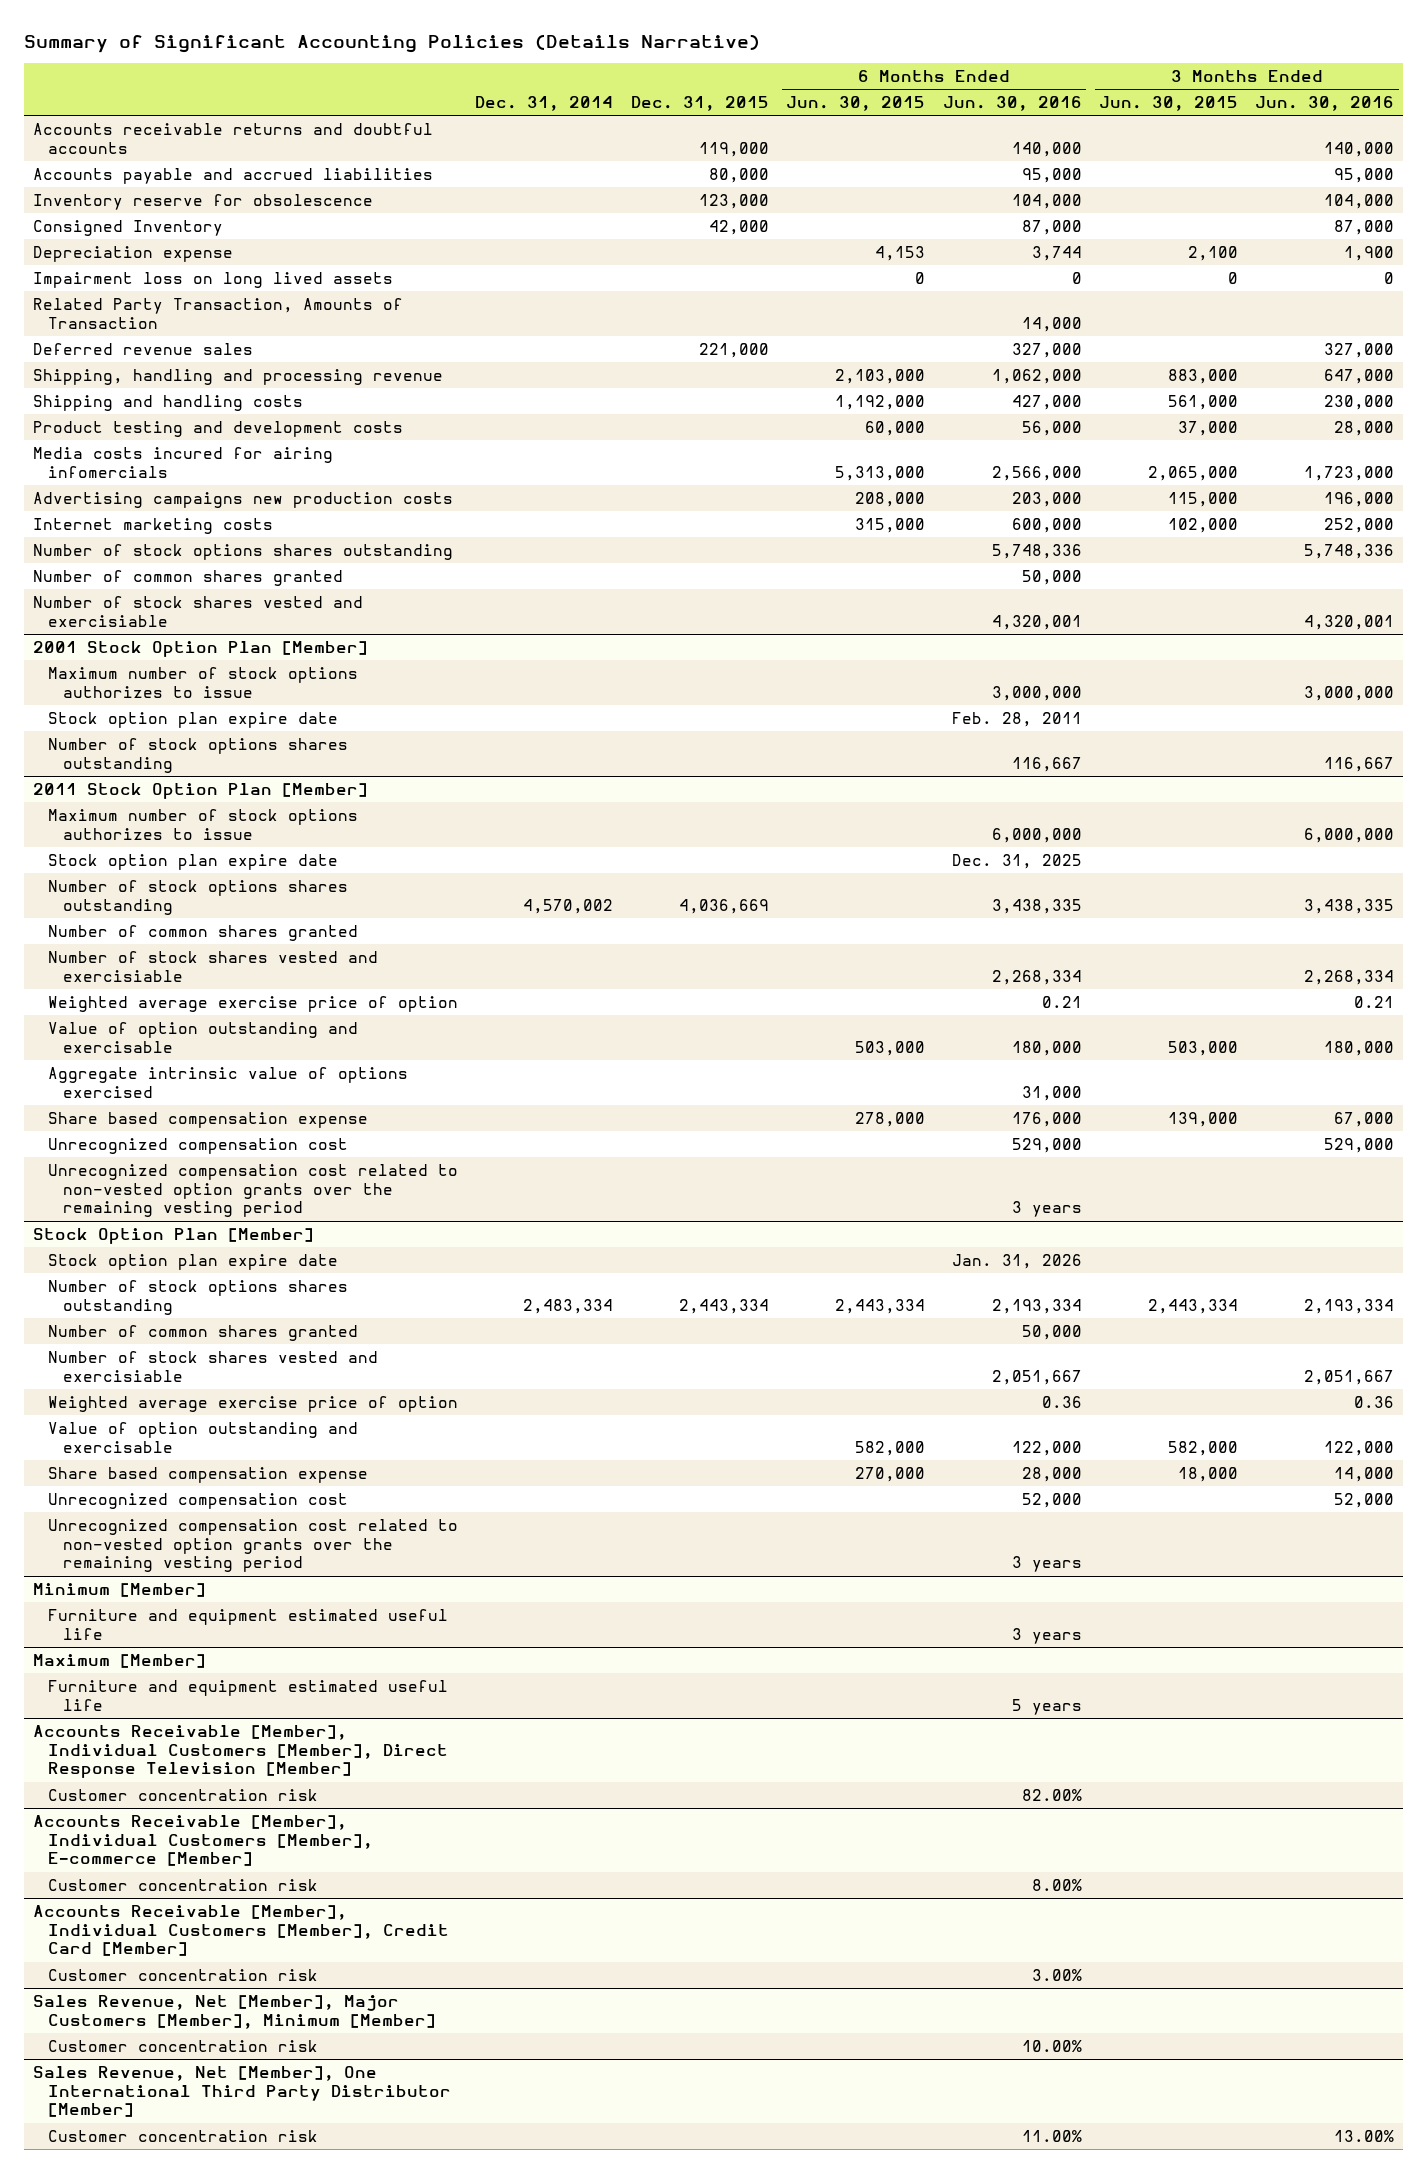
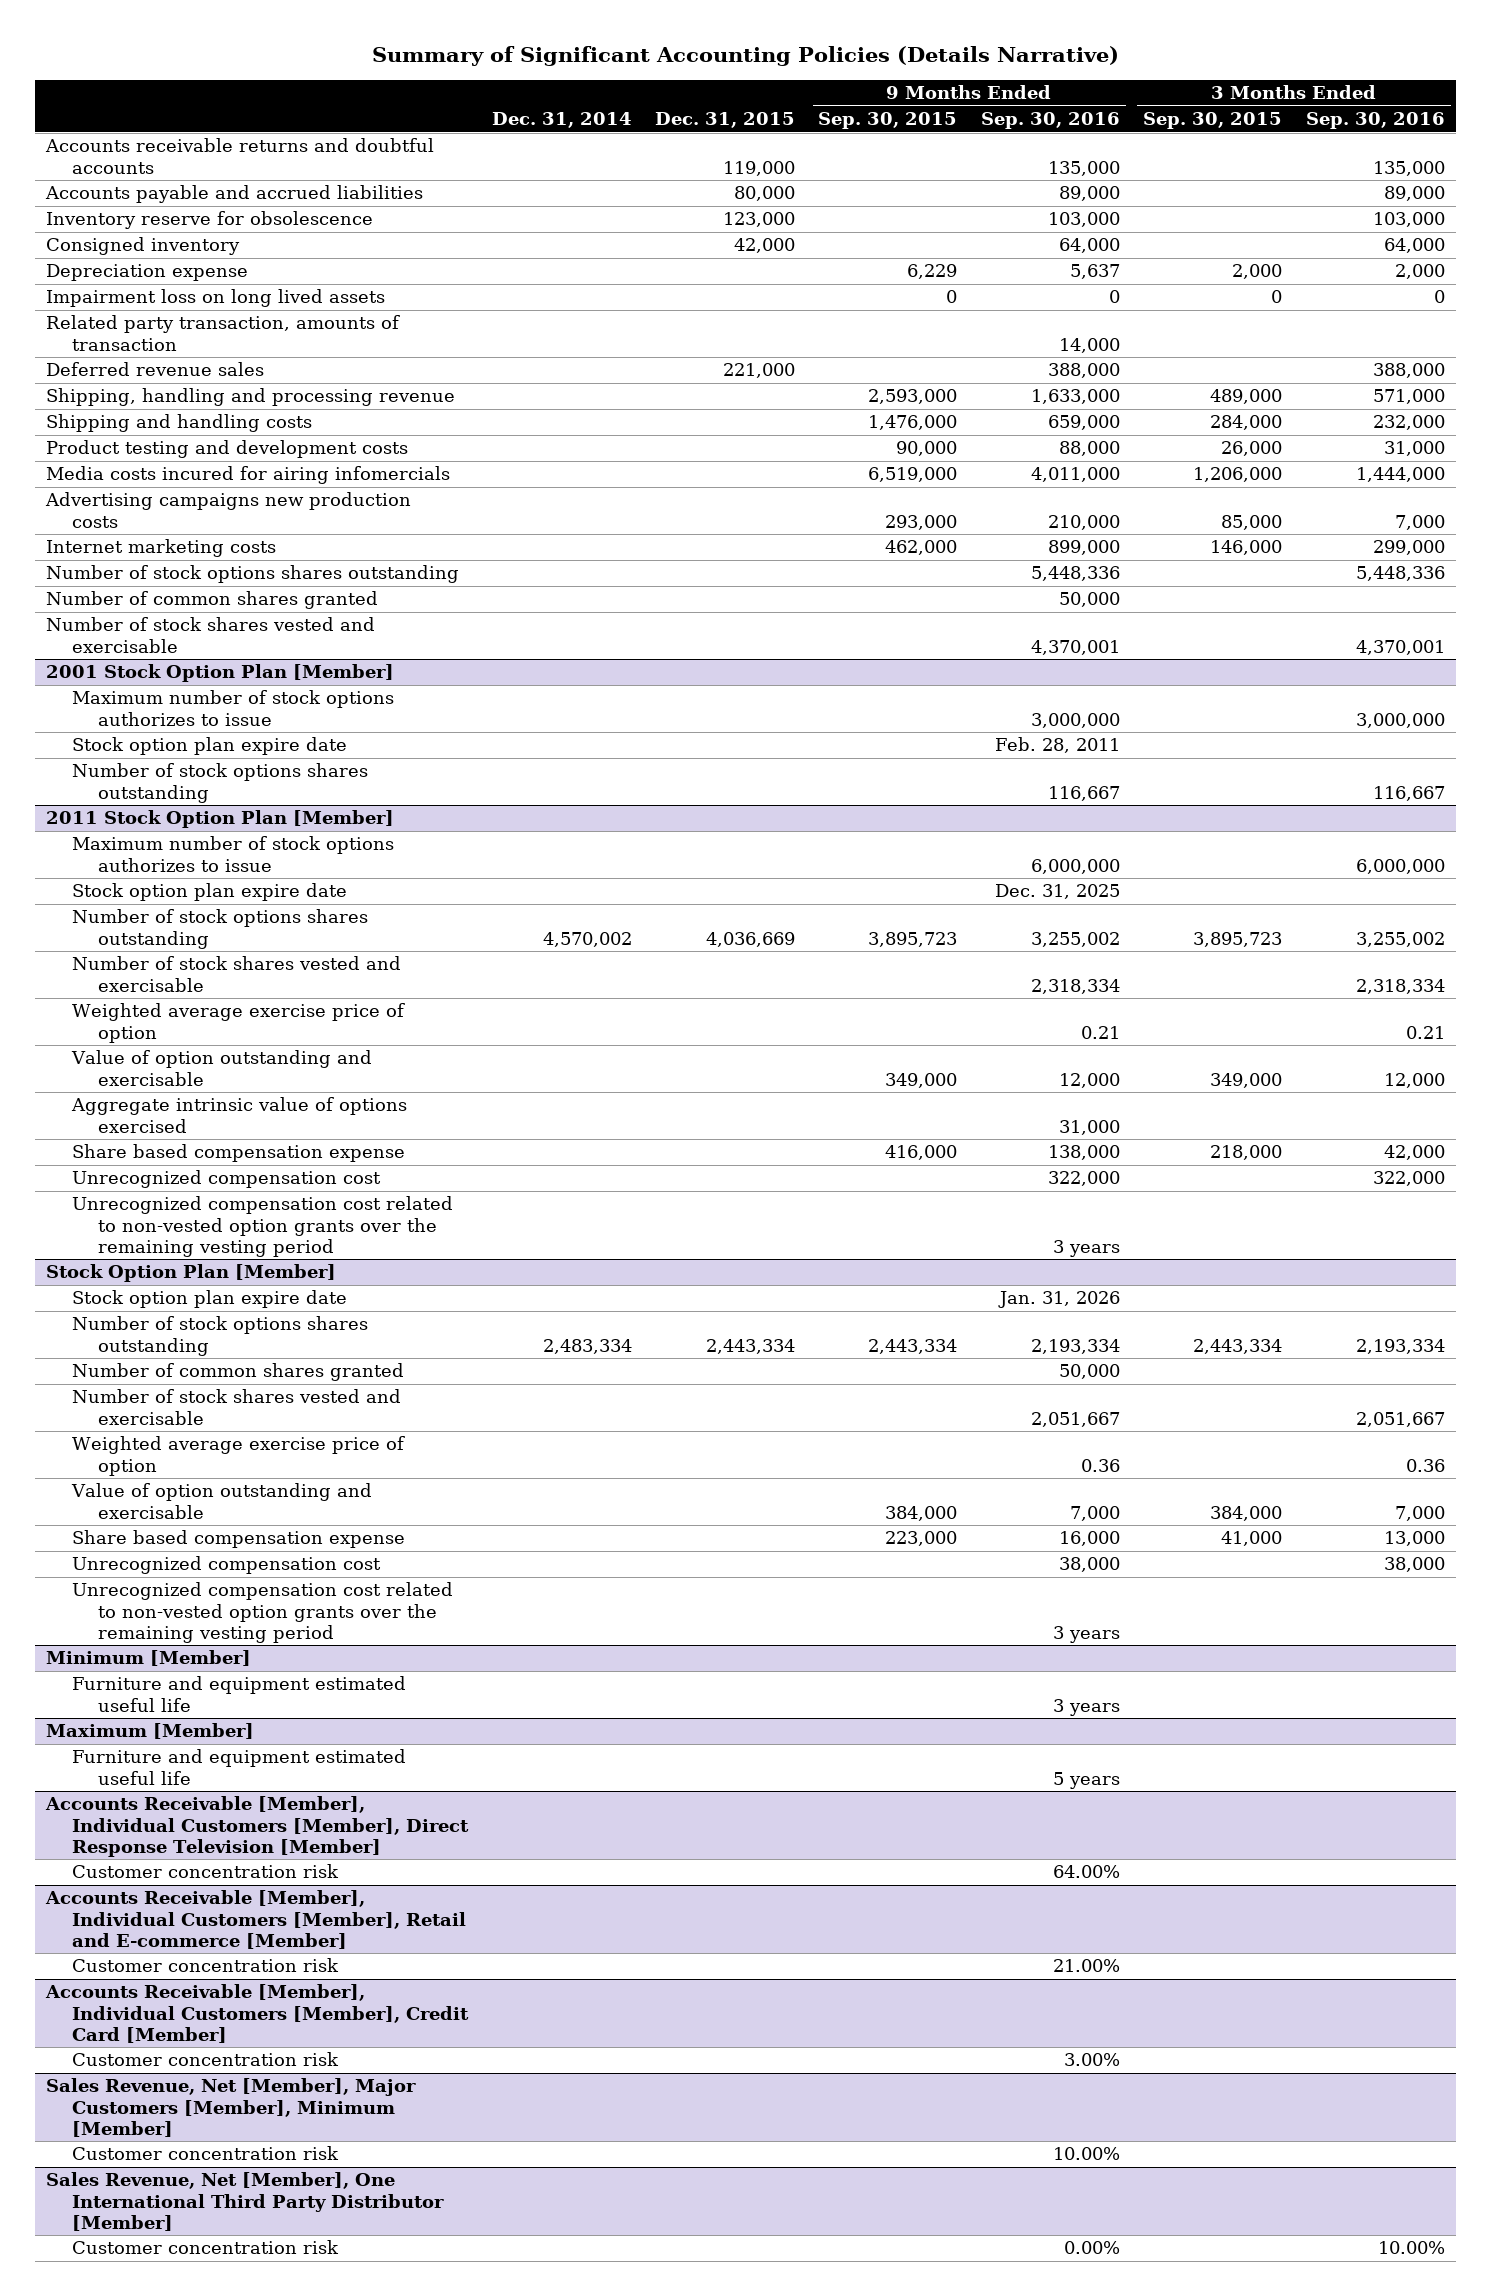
- | Dec. 31, 2014 | Dec. 31, 2015 | 6 Months Ended Jun. 30, 2015 | 6 Months Ended Jun. 30, 2016 | 3 Months Ended Jun. 30, 2015 | 3 Months Ended Jun. 30, 2016
+ | Dec. 31, 2014 | Dec. 31, 2015 | 9 Months Ended Sep. 30, 2015 | 9 Months Ended Sep. 30, 2016 | 3 Months Ended Sep. 30, 2015 | 3 Months Ended Sep. 30, 2016
- Consigned Inventory | | 42,000 | | 87,000 | | 87,000
+ Consigned inventory | | 42,000 | | 64,000 | | 64,000
- Related Party Transaction, Amounts of Transaction | | | | 14,000 | |
+ Related party transaction, amounts of transaction | | | | 14,000 | |
- Number of stock shares vested and exercisiable | | | | 4,320,001 | | 4,320,001
+ Number of stock shares vested and exercisable | | | | 4,370,001 | | 4,370,001
@ 2011 Stock Option Plan [Member]
- Number of common shares granted
- Number of stock shares vested and exercisiable | | | | 2,268,334 | | 2,268,334
+ Number of stock shares vested and exercisable | | | | 2,318,334 | | 2,318,334
@ Stock Option Plan [Member]
- Number of stock shares vested and exercisiable | | | | 2,051,667 | | 2,051,667
+ Number of stock shares vested and exercisable | | | | 2,051,667 | | 2,051,667
- Accounts Receivable [Member], Individual Customers [Member], E-commerce [Member]
+ Accounts Receivable [Member], Individual Customers [Member], Retail and E-commerce [Member]

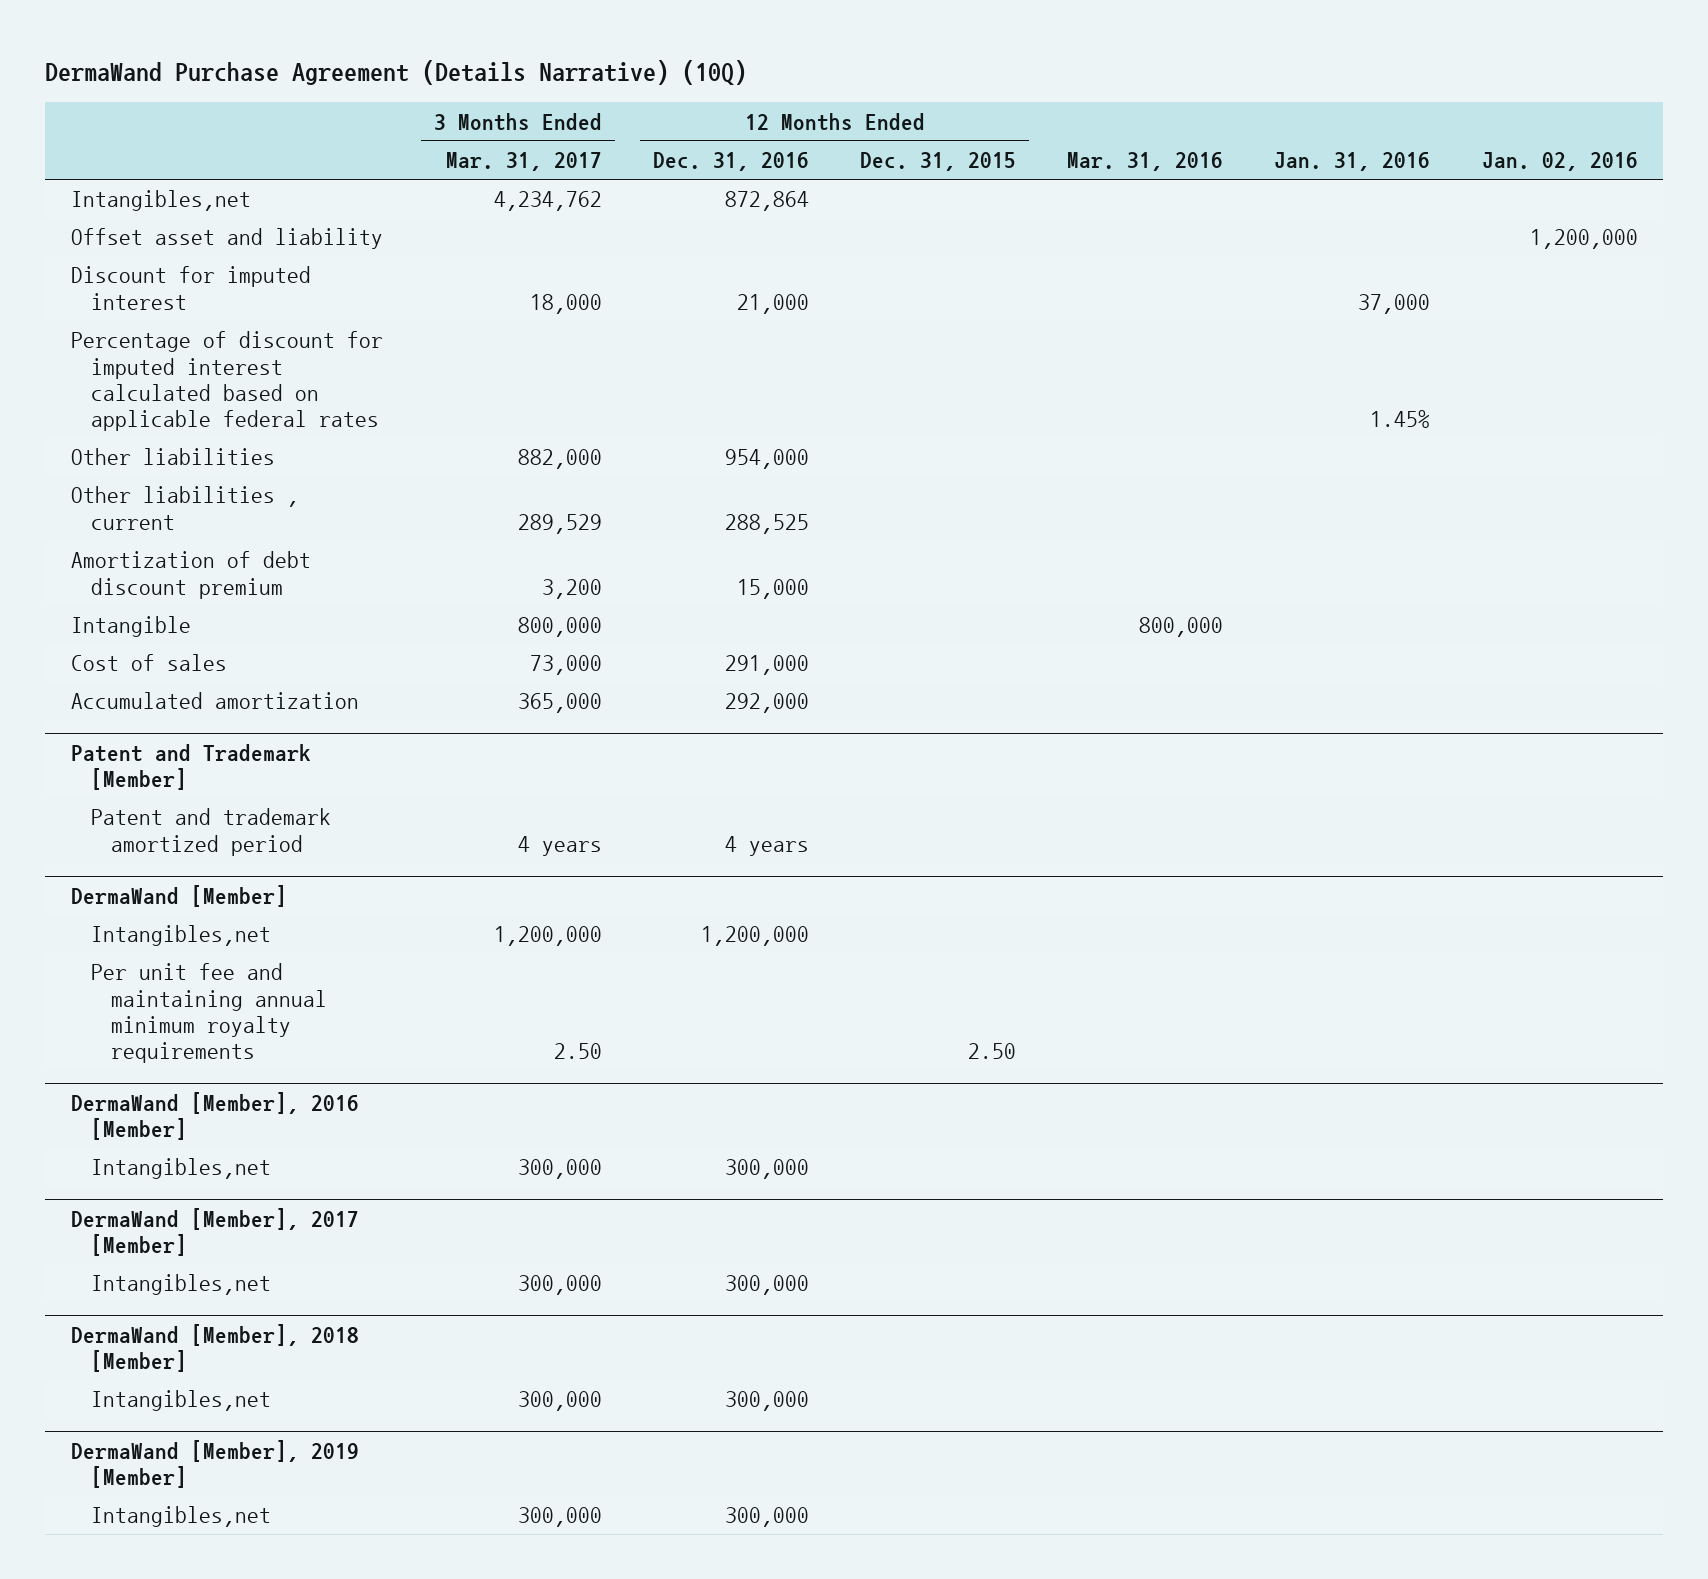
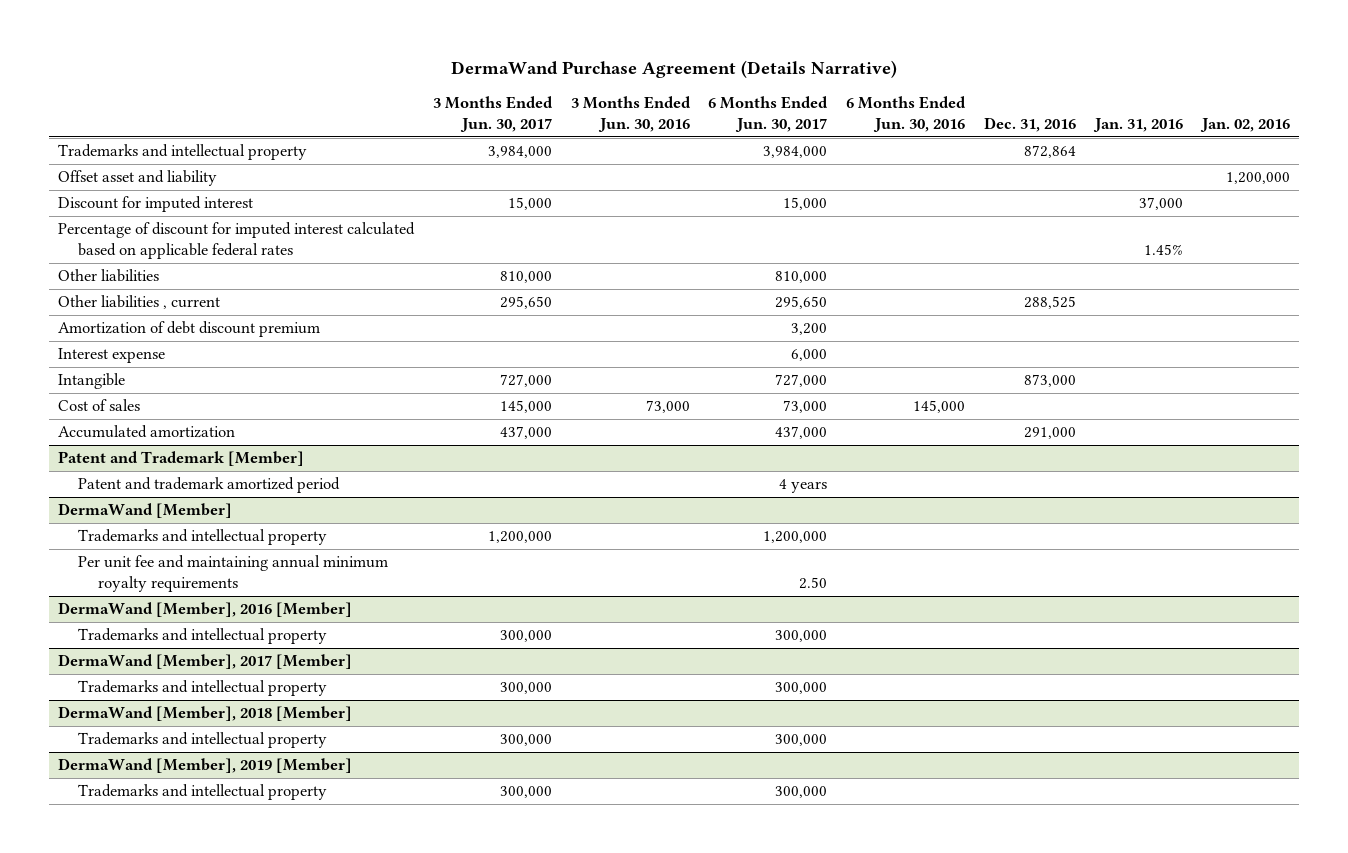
- DermaWand Purchase Agreement (Details Narrative) (10Q)
+ DermaWand Purchase Agreement (Details Narrative)
- | 3 Months Ended Mar. 31, 2017 | 12 Months Ended Dec. 31, 2016 | 12 Months Ended Dec. 31, 2015 | Mar. 31, 2016 | Jan. 31, 2016 | Jan. 02, 2016
+ | 3 Months Ended Jun. 30, 2017 | 3 Months Ended Jun. 30, 2016 | 6 Months Ended Jun. 30, 2017 | 6 Months Ended Jun. 30, 2016 | Dec. 31, 2016 | Jan. 31, 2016 | Jan. 02, 2016
- Intangibles,net | 4,234,762 | 872,864 | | | |
+ Trademarks and intellectual property | 3,984,000 | | 3,984,000 | | 872,864 | |
+ Interest expense | | | 6,000 | | | |
@ DermaWand [Member]
- Intangibles,net | 1,200,000 | 1,200,000 | | | |
+ Trademarks and intellectual property | 1,200,000 | | 1,200,000 | | | |
@ DermaWand [Member], 2016 [Member]
- Intangibles,net | 300,000 | 300,000 | | | |
+ Trademarks and intellectual property | 300,000 | | 300,000 | | | |
@ DermaWand [Member], 2017 [Member]
- Intangibles,net | 300,000 | 300,000 | | | |
+ Trademarks and intellectual property | 300,000 | | 300,000 | | | |
@ DermaWand [Member], 2018 [Member]
- Intangibles,net | 300,000 | 300,000 | | | |
+ Trademarks and intellectual property | 300,000 | | 300,000 | | | |
@ DermaWand [Member], 2019 [Member]
- Intangibles,net | 300,000 | 300,000 | | | |
+ Trademarks and intellectual property | 300,000 | | 300,000 | | | |

